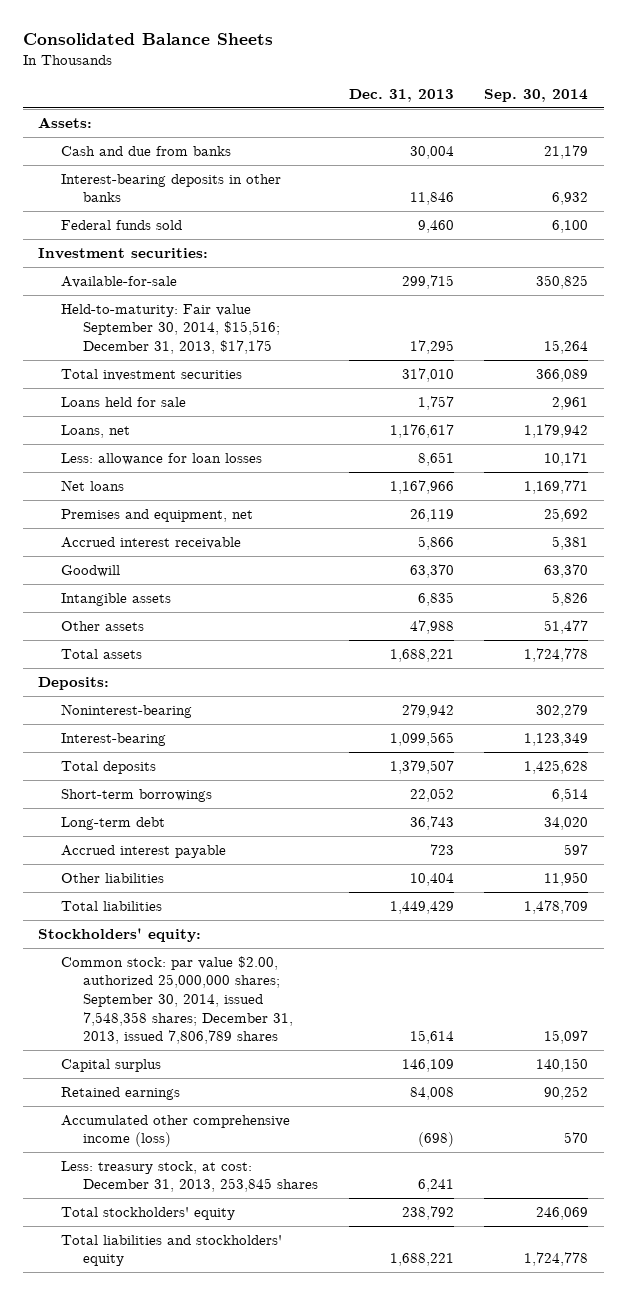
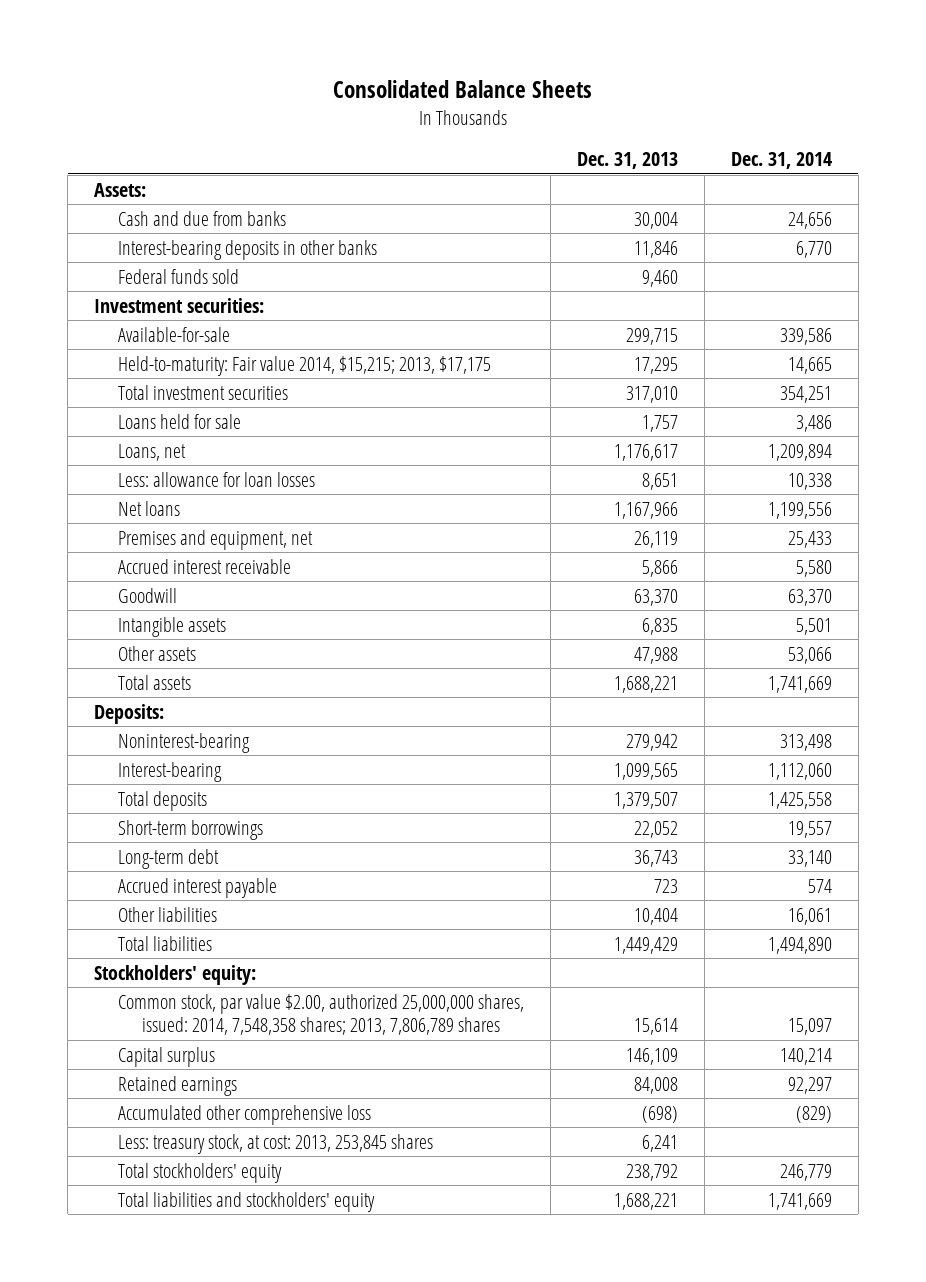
- | Dec. 31, 2013 | Sep. 30, 2014
+ | Dec. 31, 2013 | Dec. 31, 2014
- Held-to-maturity: Fair value September 30, 2014, $15,516; December 31, 2013, $17,175 | 17,295 | 15,264
+ Held-to-maturity: Fair value 2014, $15,215; 2013, $17,175 | 17,295 | 14,665
- Common stock: par value $2.00, authorized 25,000,000 shares; September 30, 2014, issued 7,548,358 shares; December 31, 2013, issued 7,806,789 shares | 15,614 | 15,097
+ Common stock, par value $2.00, authorized 25,000,000 shares, issued: 2014, 7,548,358 shares; 2013, 7,806,789 shares | 15,614 | 15,097
- Accumulated other comprehensive income (loss) | (698) | 570
- Less: treasury stock, at cost: December 31, 2013, 253,845 shares | 6,241 |
+ Accumulated other comprehensive loss | (698) | (829)
+ Less: treasury stock, at cost: 2013, 253,845 shares | 6,241 |

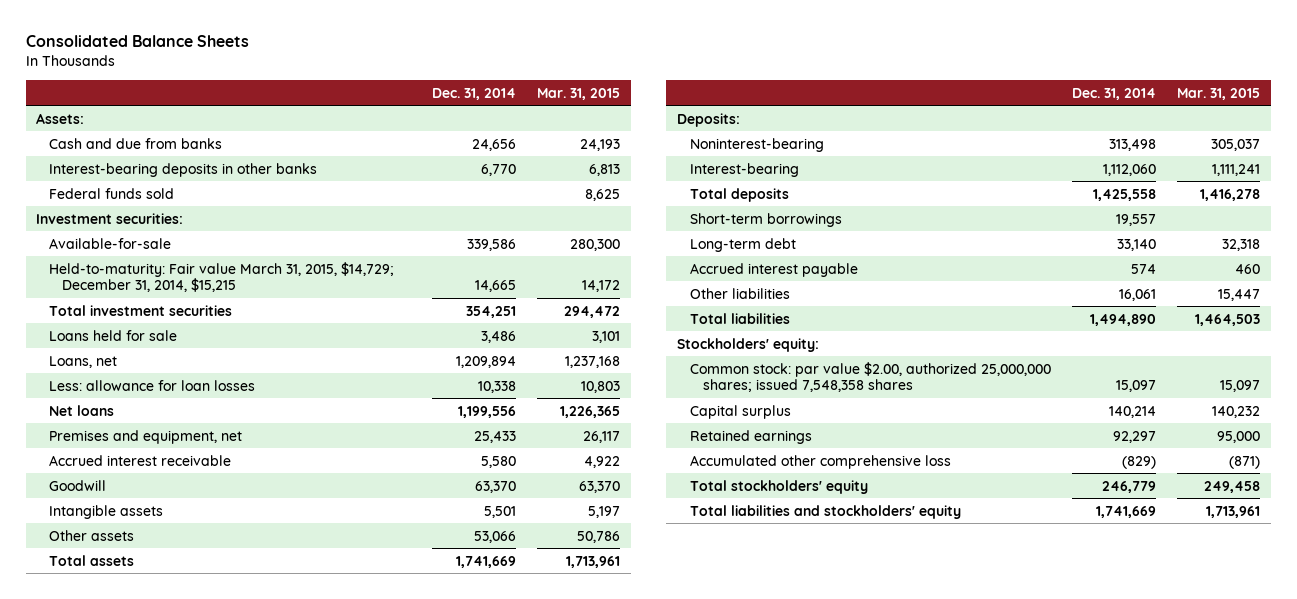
- | Dec. 31, 2013 | Dec. 31, 2014
+ | Dec. 31, 2014 | Mar. 31, 2015
- Held-to-maturity: Fair value 2014, $15,215; 2013, $17,175 | 17,295 | 14,665
+ Held-to-maturity: Fair value March 31, 2015, $14,729; December 31, 2014, $15,215 | 14,665 | 14,172
- Common stock, par value $2.00, authorized 25,000,000 shares, issued: 2014, 7,548,358 shares; 2013, 7,806,789 shares | 15,614 | 15,097
+ Common stock: par value $2.00, authorized 25,000,000 shares; issued 7,548,358 shares | 15,097 | 15,097
- Less: treasury stock, at cost: 2013, 253,845 shares | 6,241 |

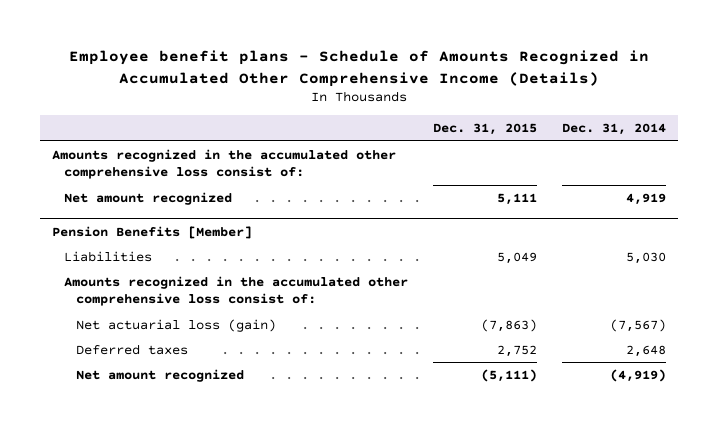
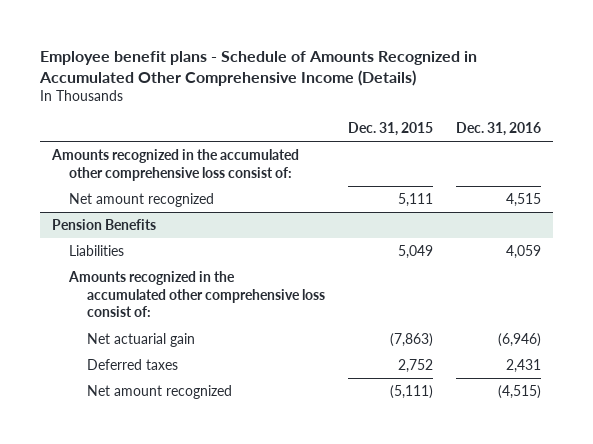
- | Dec. 31, 2015 | Dec. 31, 2014
+ | Dec. 31, 2015 | Dec. 31, 2016
- Pension Benefits [Member]
+ Pension Benefits
- Net actuarial loss (gain) | (7,863) | (7,567)
+ Net actuarial gain | (7,863) | (6,946)

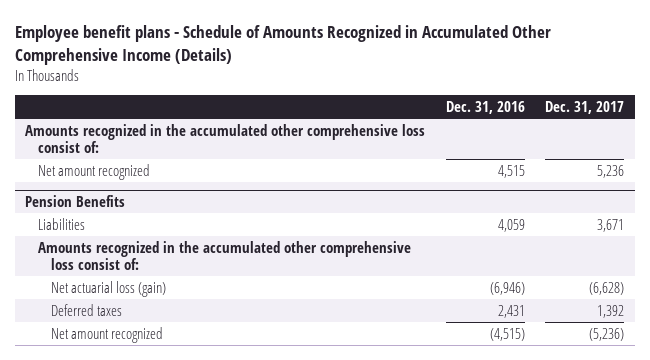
- | Dec. 31, 2015 | Dec. 31, 2016
+ | Dec. 31, 2016 | Dec. 31, 2017
@ Pension Benefits
- Net actuarial gain | (7,863) | (6,946)
+ Net actuarial loss (gain) | (6,946) | (6,628)

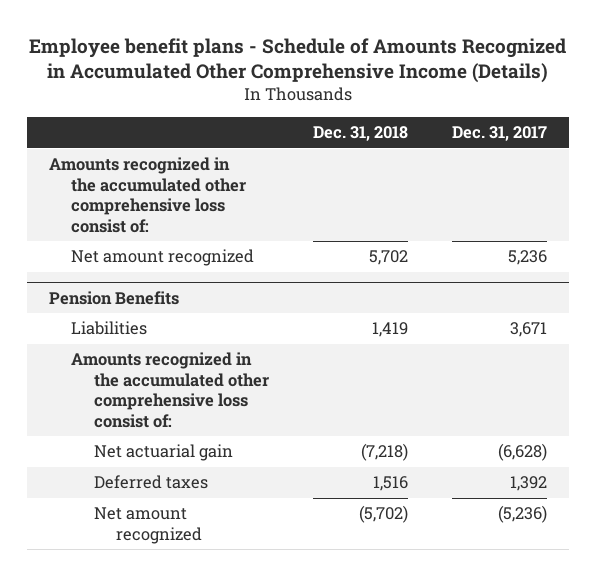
- | Dec. 31, 2016 | Dec. 31, 2017
+ | Dec. 31, 2018 | Dec. 31, 2017
@ Pension Benefits
- Net actuarial loss (gain) | (6,946) | (6,628)
+ Net actuarial gain | (7,218) | (6,628)

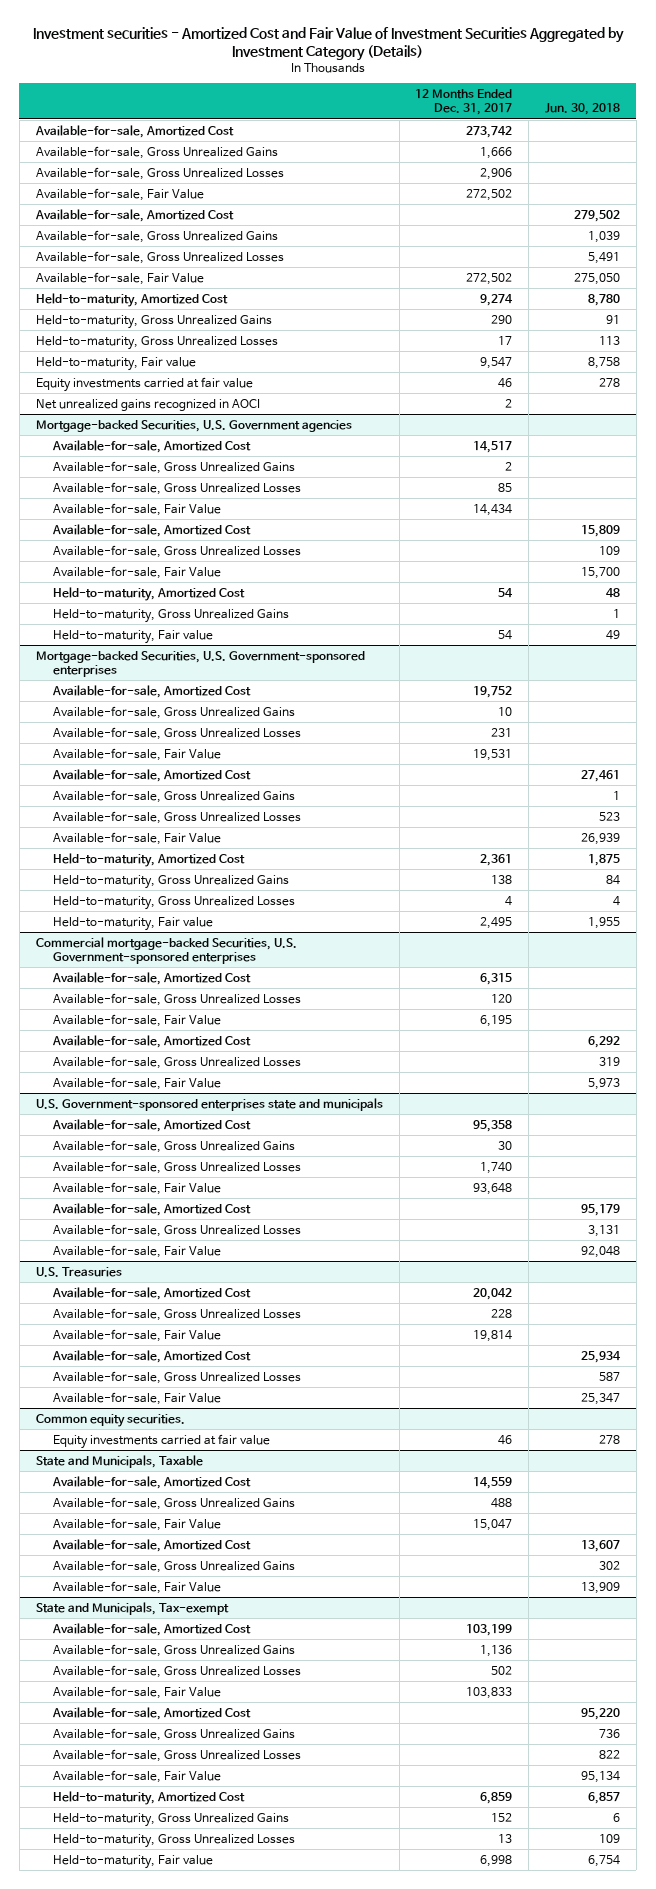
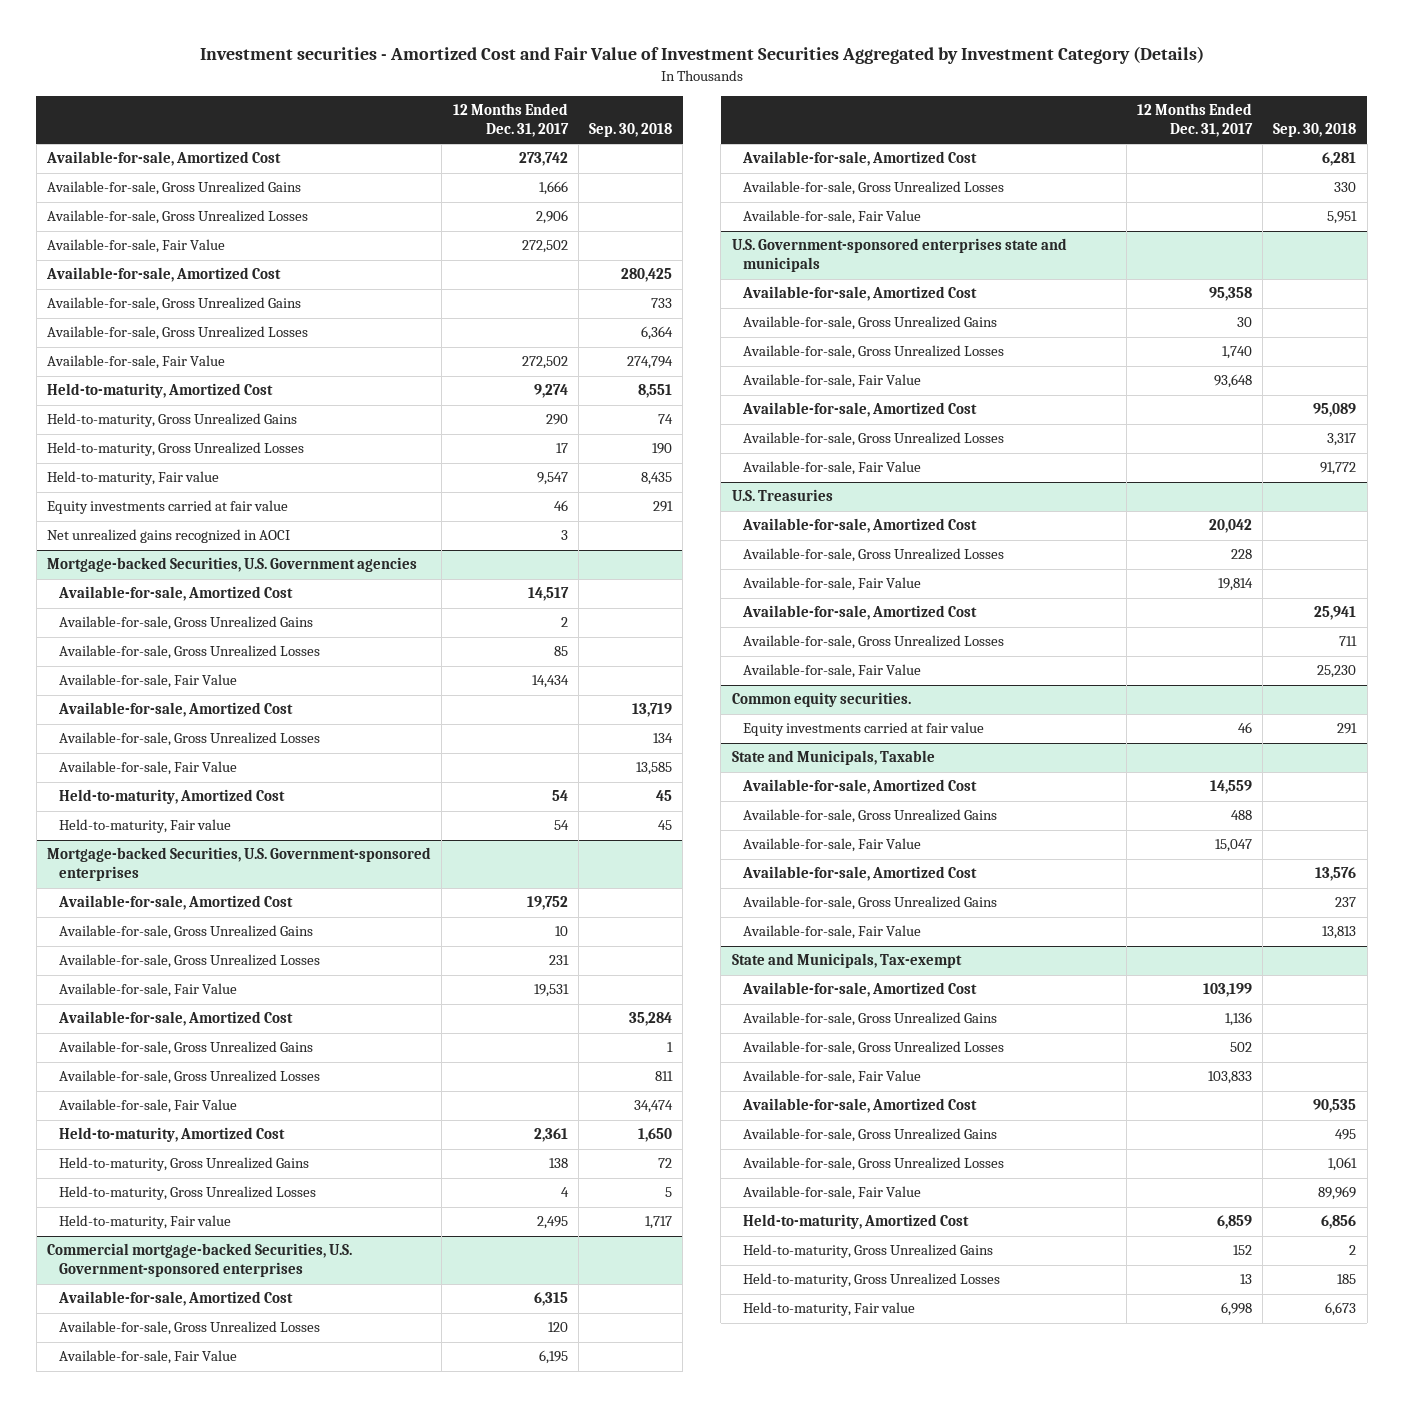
- | 12 Months Ended Dec. 31, 2017 | Jun. 30, 2018
+ | 12 Months Ended Dec. 31, 2017 | Sep. 30, 2018
- Net unrealized gains recognized in AOCI | 2 |
+ Net unrealized gains recognized in AOCI | 3 |
@ Mortgage-backed Securities, U.S. Government agencies
- Held-to-maturity, Gross Unrealized Gains | | 1

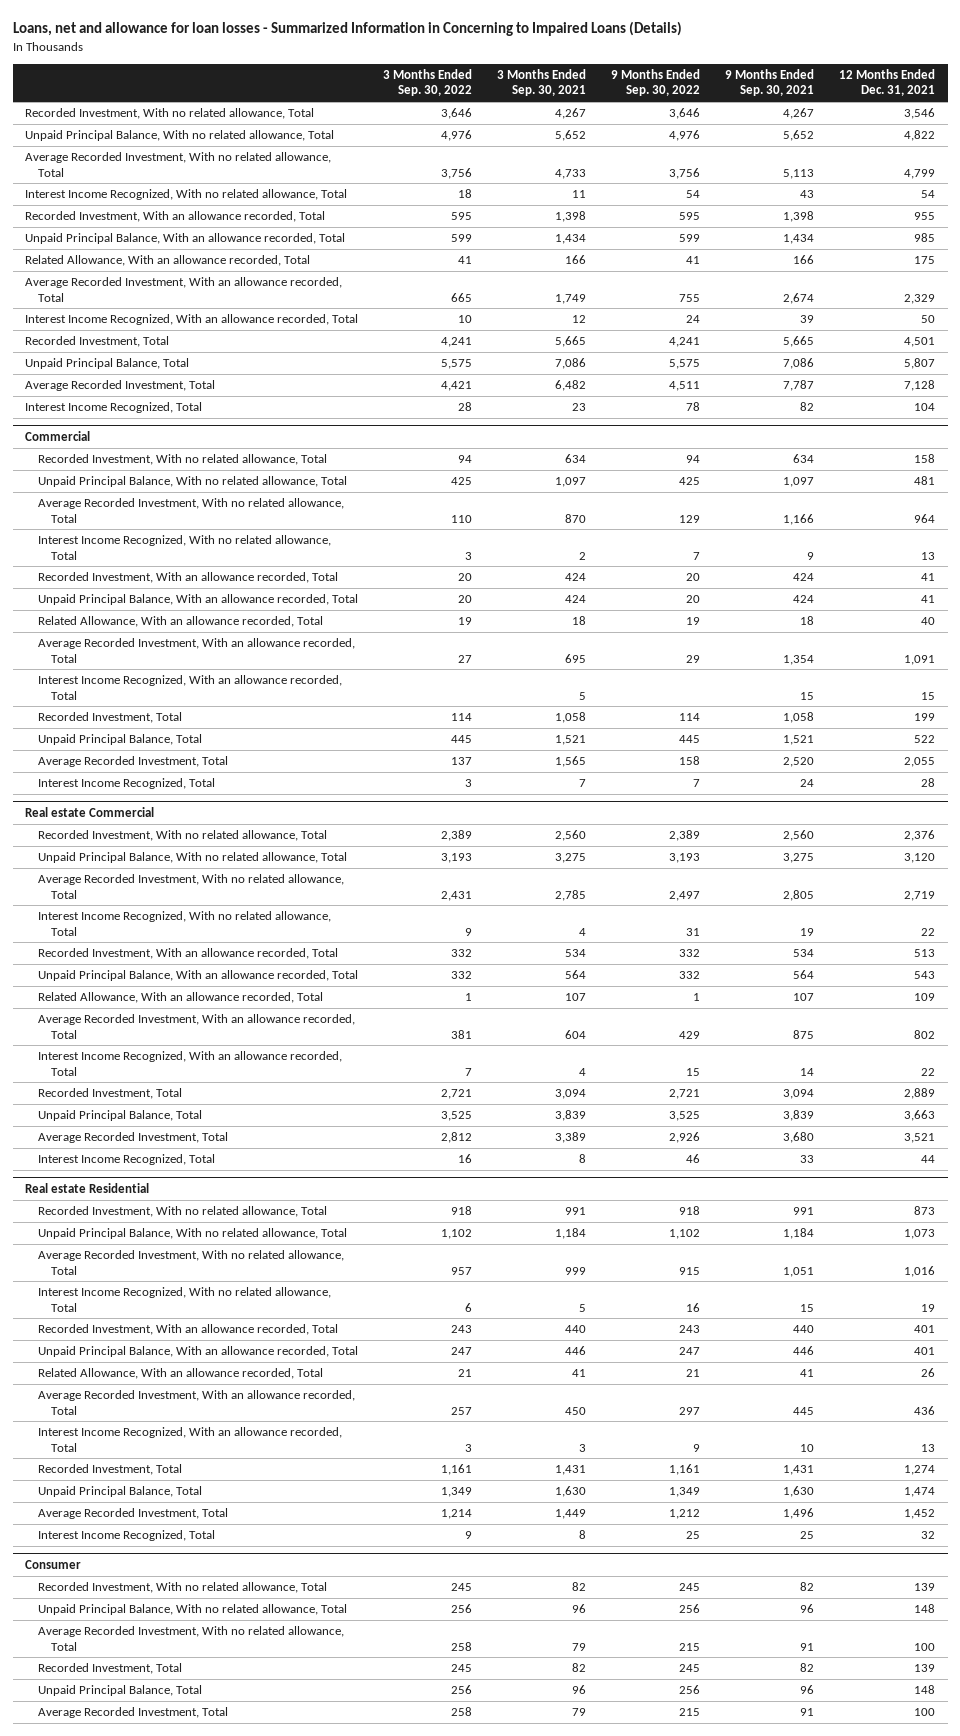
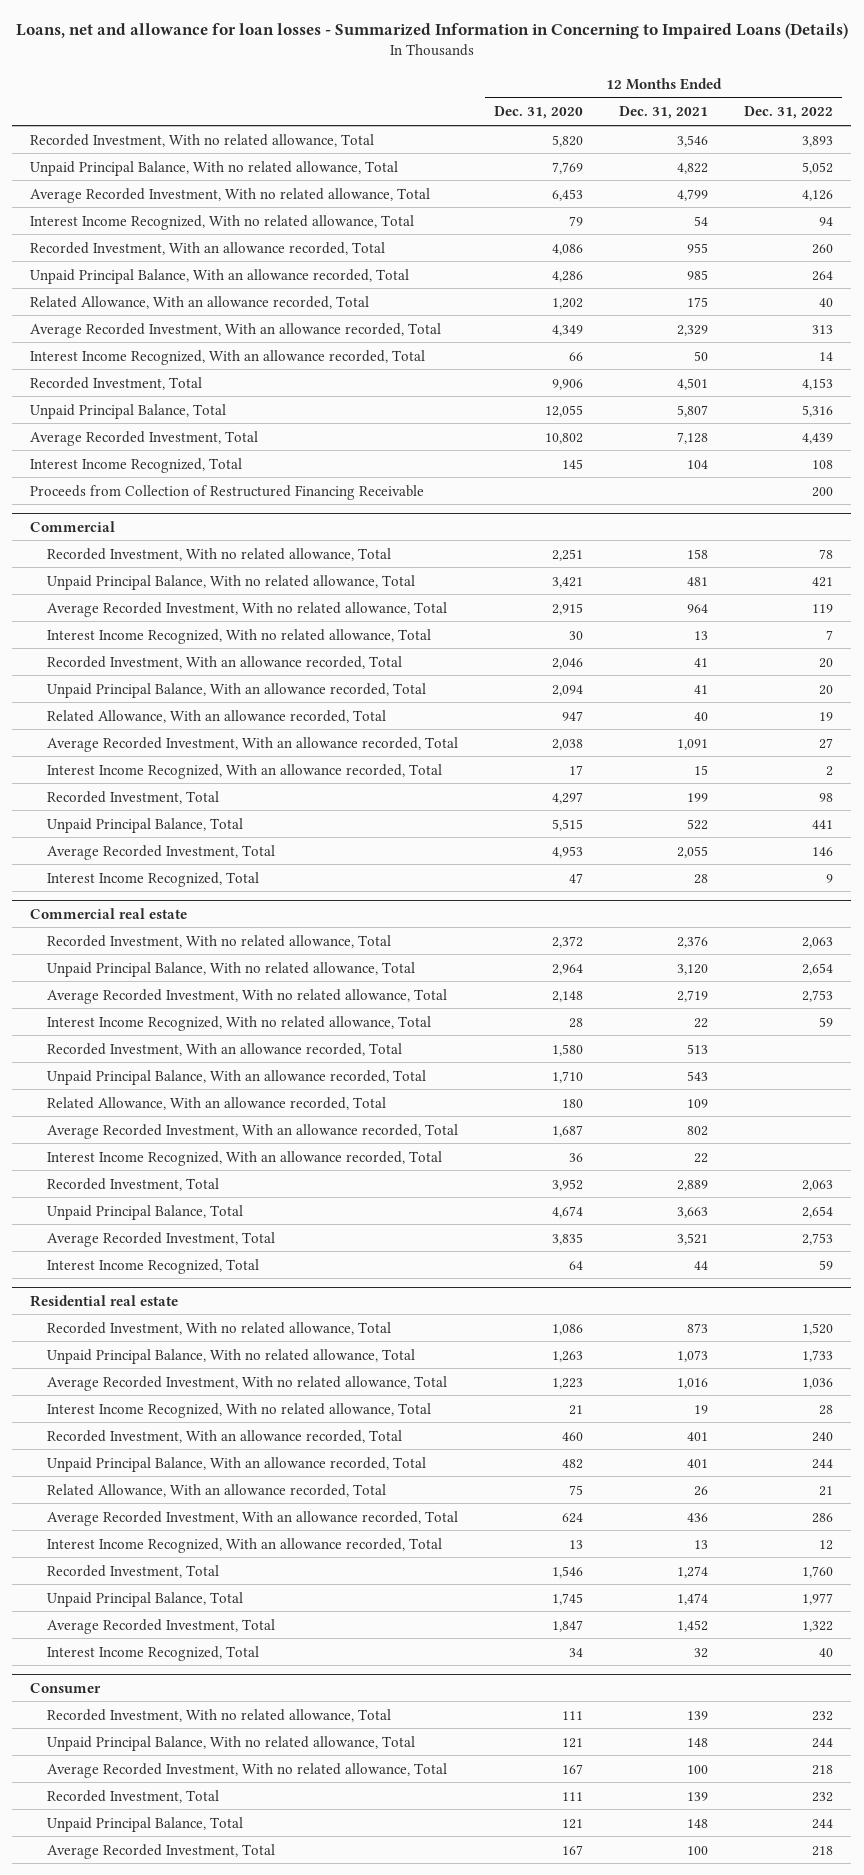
- | 3 Months Ended Sep. 30, 2022 | 3 Months Ended Sep. 30, 2021 | 9 Months Ended Sep. 30, 2022 | 9 Months Ended Sep. 30, 2021 | 12 Months Ended Dec. 31, 2021
+ | 12 Months Ended Dec. 31, 2020 | 12 Months Ended Dec. 31, 2021 | 12 Months Ended Dec. 31, 2022
+ Proceeds from Collection of Restructured Financing Receivable | | | 200
- Real estate Commercial
+ Commercial real estate
- Real estate Residential
+ Residential real estate

